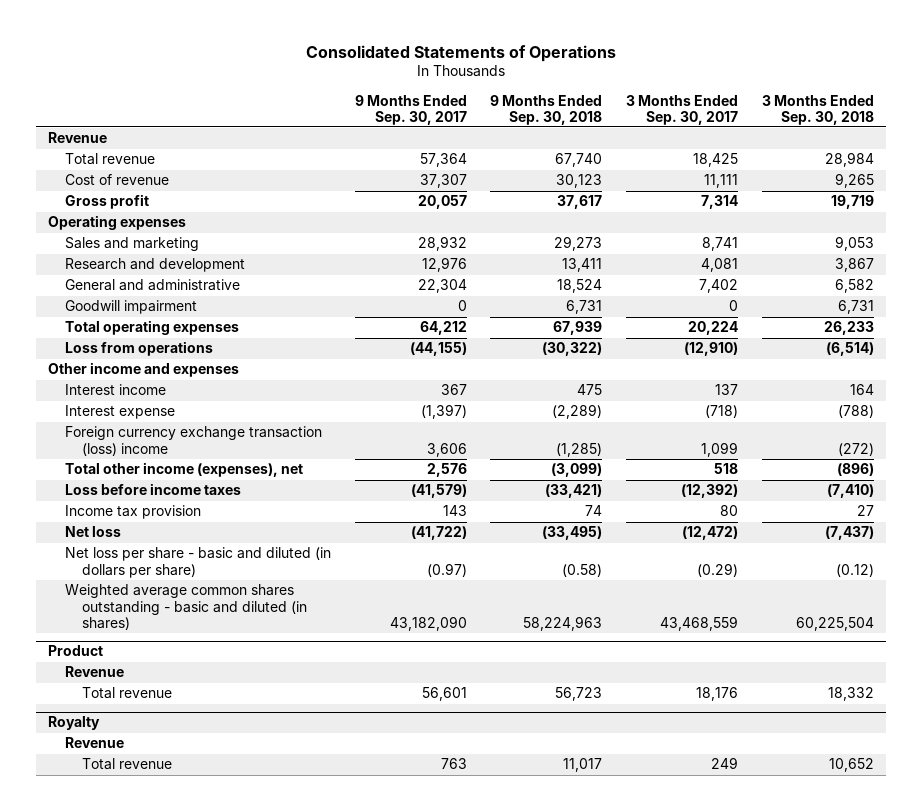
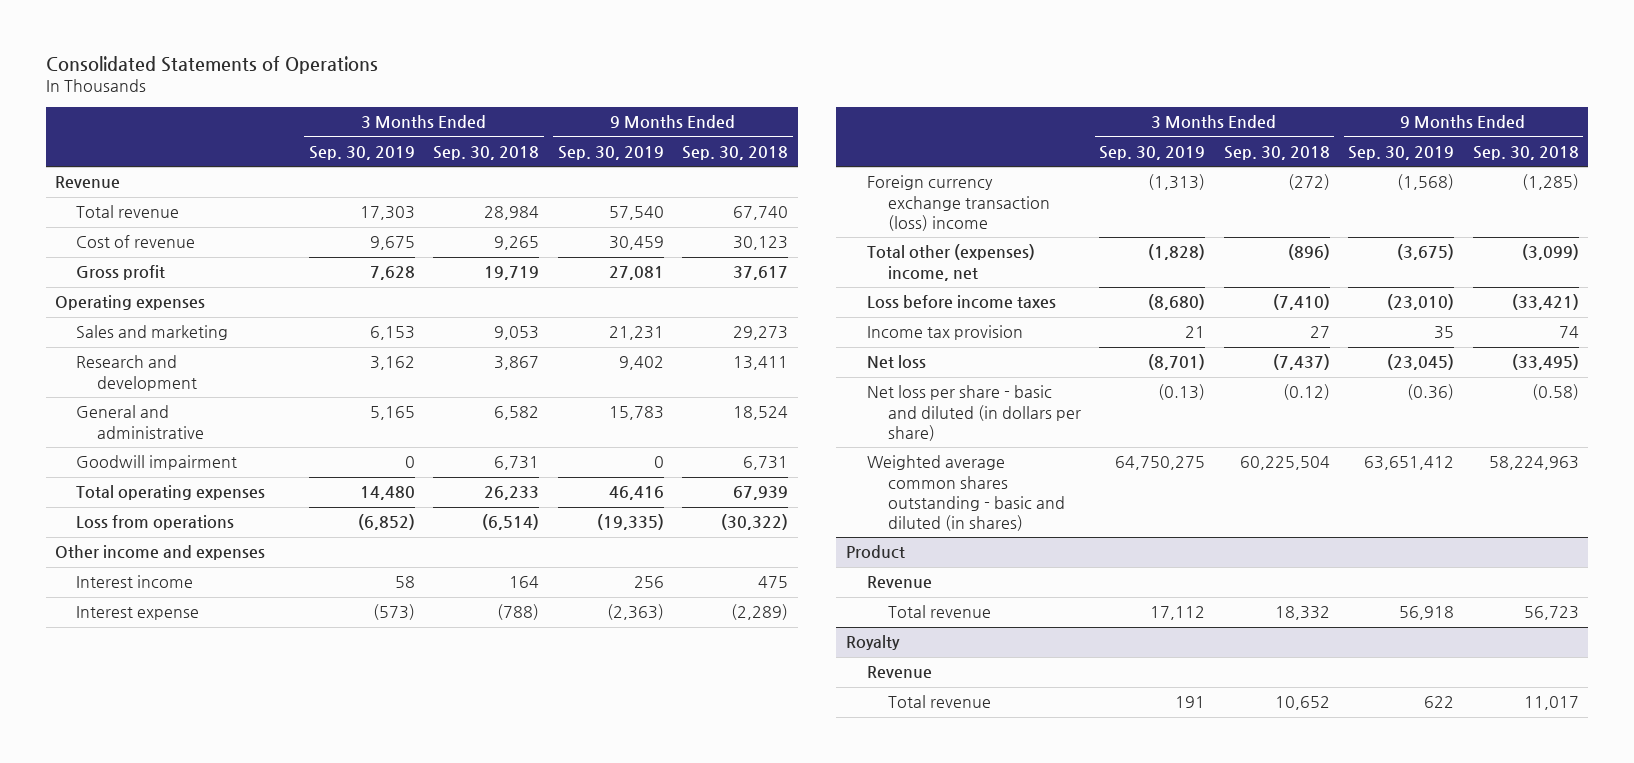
- | 9 Months Ended Sep. 30, 2017 | 9 Months Ended Sep. 30, 2018 | 3 Months Ended Sep. 30, 2017 | 3 Months Ended Sep. 30, 2018
+ | 3 Months Ended Sep. 30, 2019 | 3 Months Ended Sep. 30, 2018 | 9 Months Ended Sep. 30, 2019 | 9 Months Ended Sep. 30, 2018
- Total other income (expenses), net | 2,576 | (3,099) | 518 | (896)
+ Total other (expenses) income, net | (1,828) | (896) | (3,675) | (3,099)

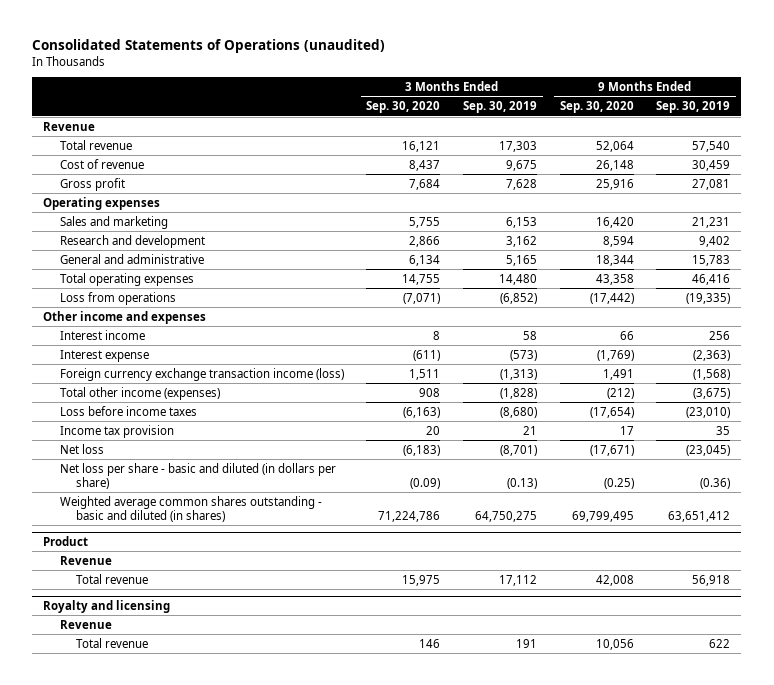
- Consolidated Statements of Operations
+ Consolidated Statements of Operations (unaudited)
- | 3 Months Ended Sep. 30, 2019 | 3 Months Ended Sep. 30, 2018 | 9 Months Ended Sep. 30, 2019 | 9 Months Ended Sep. 30, 2018
+ | 3 Months Ended Sep. 30, 2020 | 3 Months Ended Sep. 30, 2019 | 9 Months Ended Sep. 30, 2020 | 9 Months Ended Sep. 30, 2019
- Goodwill impairment | 0 | 6,731 | 0 | 6,731
- Foreign currency exchange transaction (loss) income | (1,313) | (272) | (1,568) | (1,285)
- Total other (expenses) income, net | (1,828) | (896) | (3,675) | (3,099)
+ Foreign currency exchange transaction income (loss) | 1,511 | (1,313) | 1,491 | (1,568)
+ Total other income (expenses) | 908 | (1,828) | (212) | (3,675)
- Royalty
+ Royalty and licensing

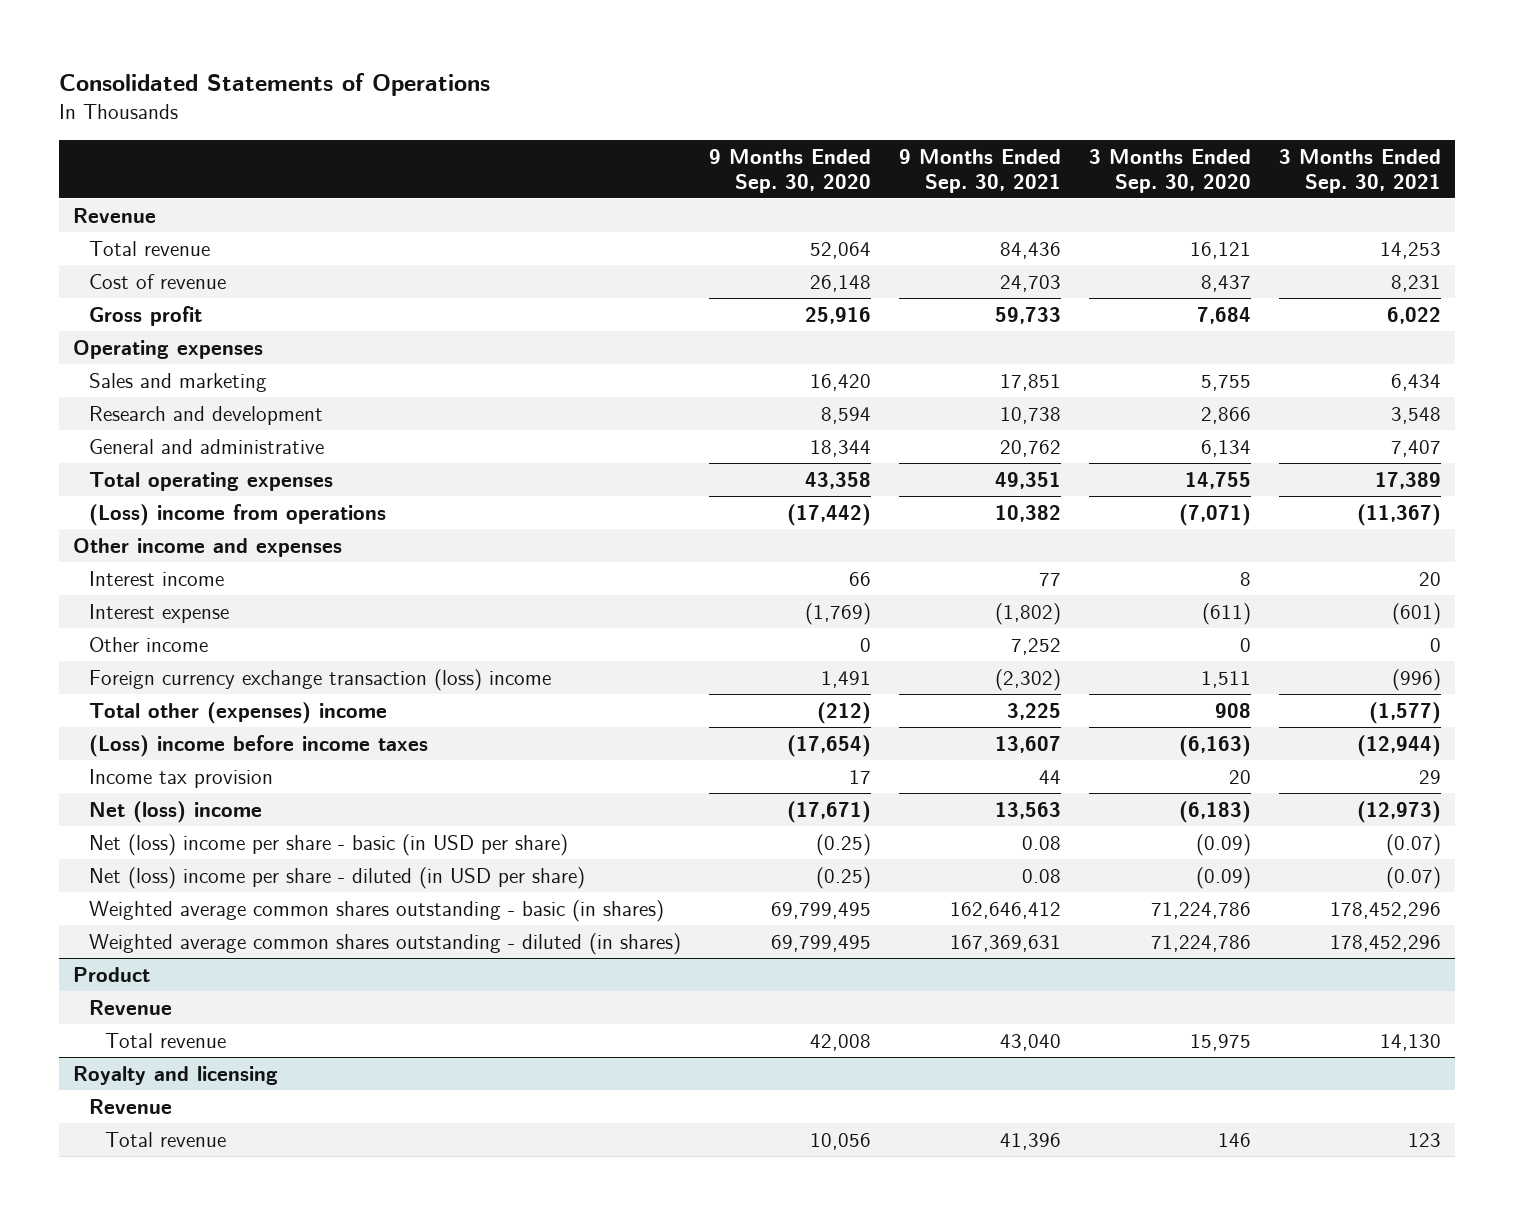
- Consolidated Statements of Operations (unaudited)
+ Consolidated Statements of Operations
- | 3 Months Ended Sep. 30, 2020 | 3 Months Ended Sep. 30, 2019 | 9 Months Ended Sep. 30, 2020 | 9 Months Ended Sep. 30, 2019
+ | 9 Months Ended Sep. 30, 2020 | 9 Months Ended Sep. 30, 2021 | 3 Months Ended Sep. 30, 2020 | 3 Months Ended Sep. 30, 2021
- Loss from operations | (7,071) | (6,852) | (17,442) | (19,335)
+ (Loss) income from operations | (17,442) | 10,382 | (7,071) | (11,367)
- Foreign currency exchange transaction income (loss) | 1,511 | (1,313) | 1,491 | (1,568)
- Total other income (expenses) | 908 | (1,828) | (212) | (3,675)
- Loss before income taxes | (6,163) | (8,680) | (17,654) | (23,010)
+ Other income | 0 | 7,252 | 0 | 0
+ Foreign currency exchange transaction (loss) income | 1,491 | (2,302) | 1,511 | (996)
+ Total other (expenses) income | (212) | 3,225 | 908 | (1,577)
+ (Loss) income before income taxes | (17,654) | 13,607 | (6,163) | (12,944)
- Net loss | (6,183) | (8,701) | (17,671) | (23,045)
- Net loss per share - basic and diluted (in dollars per share) | (0.09) | (0.13) | (0.25) | (0.36)
- Weighted average common shares outstanding - basic and diluted (in shares) | 71,224,786 | 64,750,275 | 69,799,495 | 63,651,412
+ Net (loss) income | (17,671) | 13,563 | (6,183) | (12,973)
+ Net (loss) income per share - basic (in USD per share) | (0.25) | 0.08 | (0.09) | (0.07)
+ Net (loss) income per share - diluted (in USD per share) | (0.25) | 0.08 | (0.09) | (0.07)
+ Weighted average common shares outstanding - basic (in shares) | 69,799,495 | 162,646,412 | 71,224,786 | 178,452,296
+ Weighted average common shares outstanding - diluted (in shares) | 69,799,495 | 167,369,631 | 71,224,786 | 178,452,296

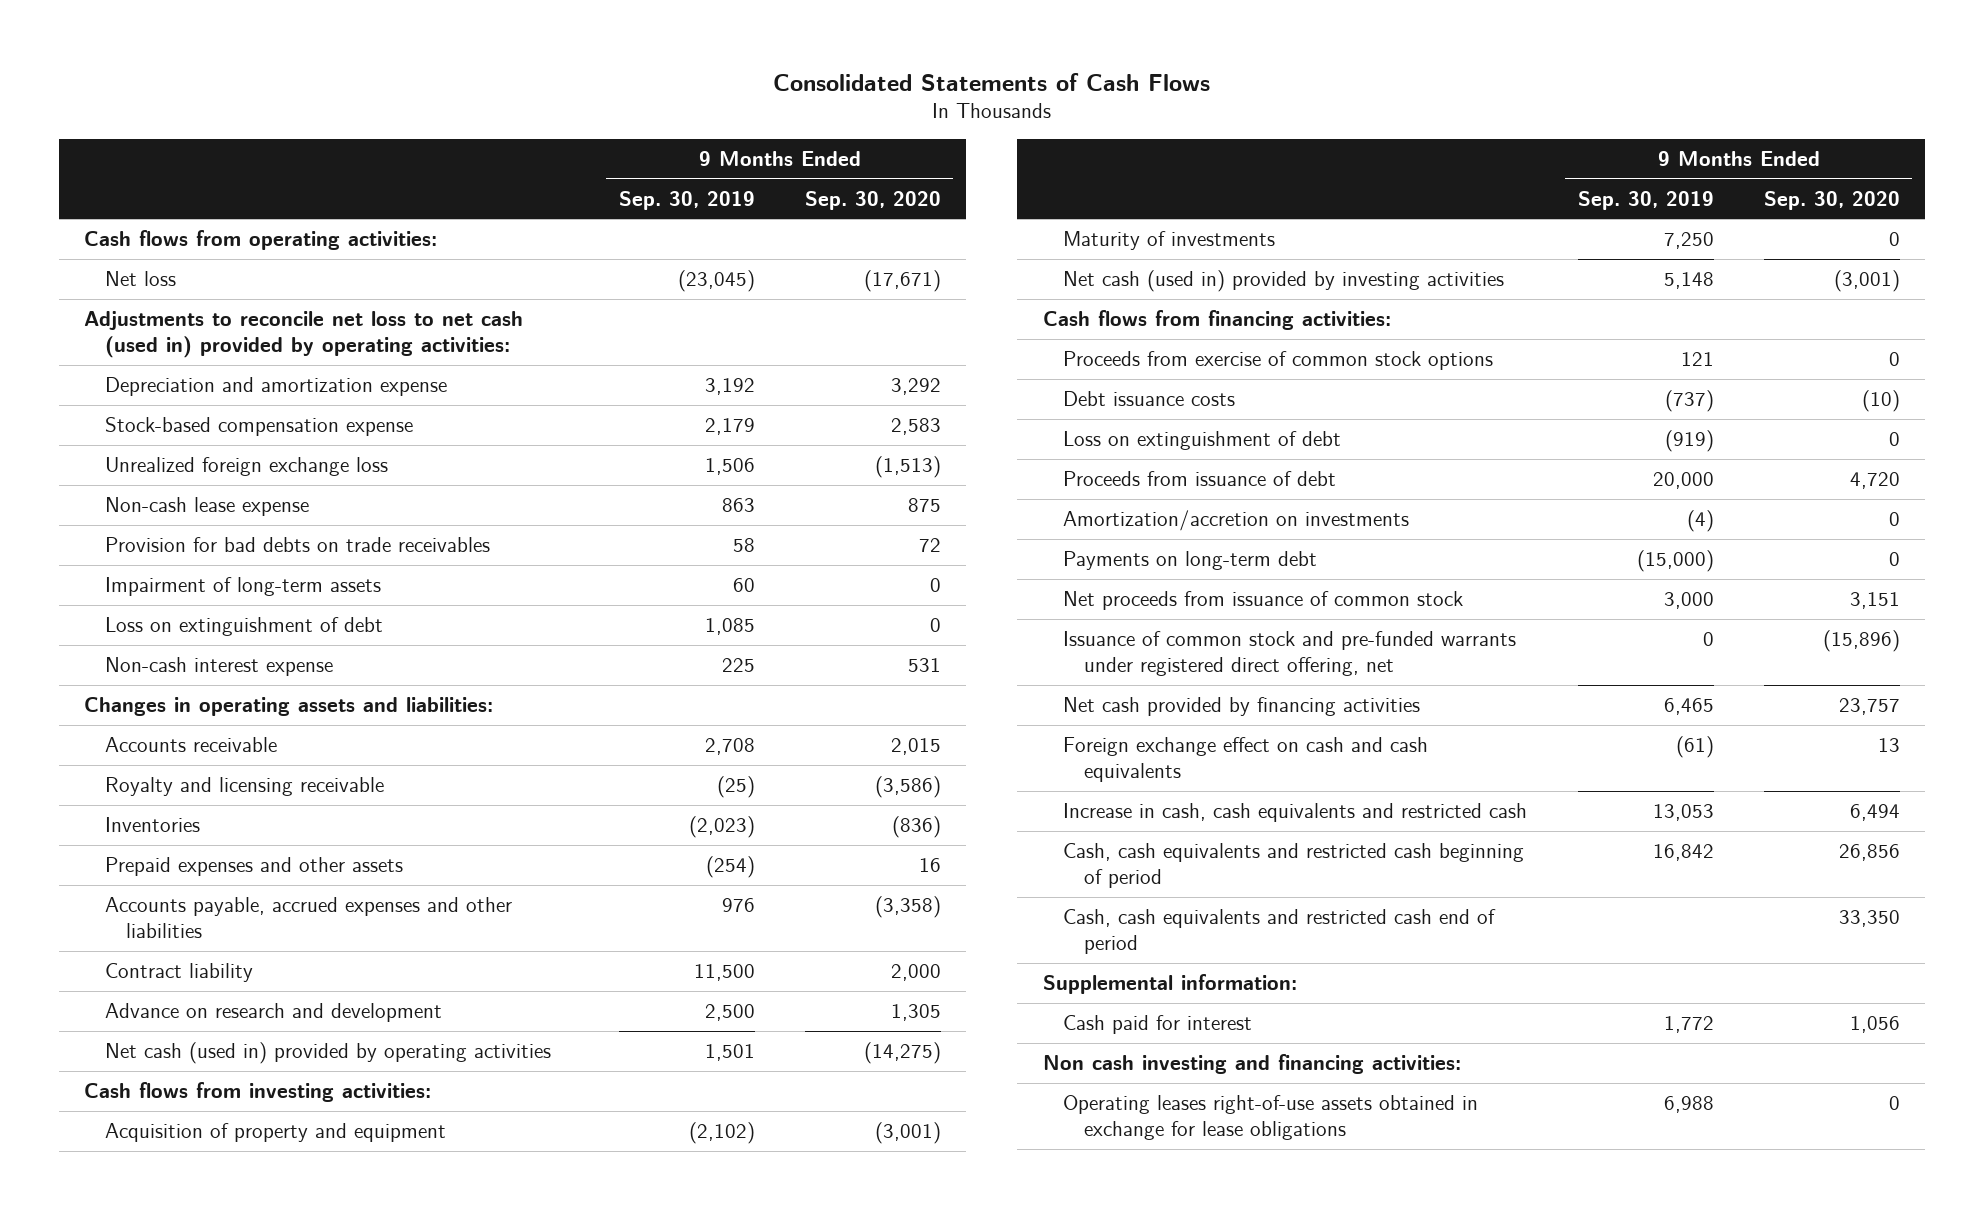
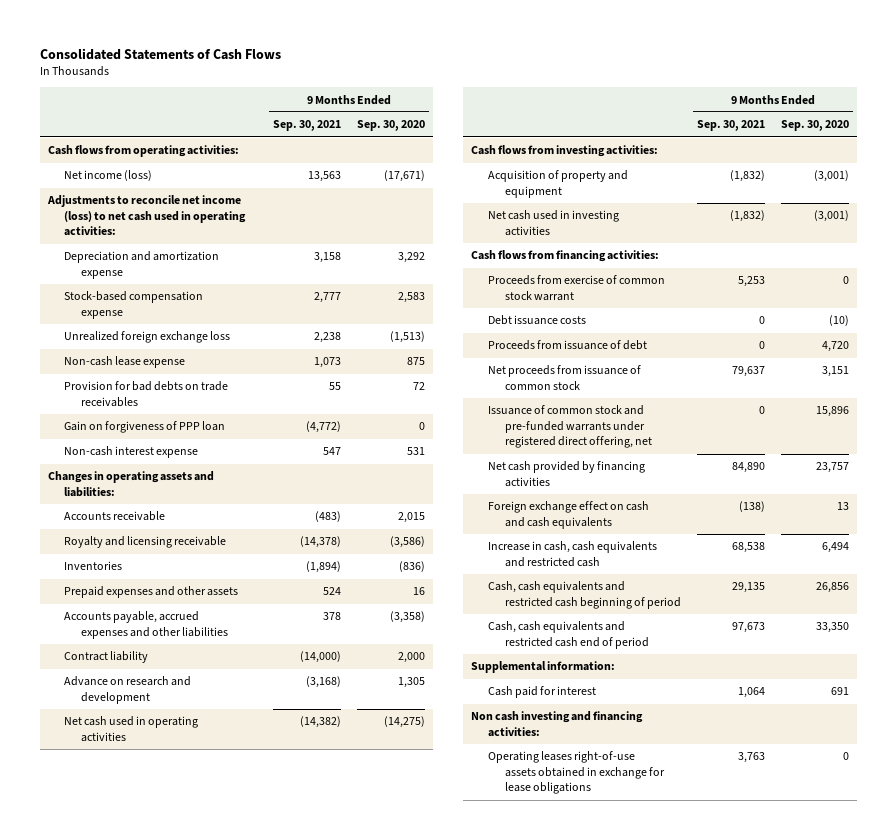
- | 9 Months Ended Sep. 30, 2019 | 9 Months Ended Sep. 30, 2020
+ | 9 Months Ended Sep. 30, 2021 | 9 Months Ended Sep. 30, 2020
- Net loss | (23,045) | (17,671)
- Adjustments to reconcile net loss to net cash (used in) provided by operating activities:
+ Net income (loss) | 13,563 | (17,671)
+ Adjustments to reconcile net income (loss) to net cash used in operating activities:
- Impairment of long-term assets | 60 | 0
- Loss on extinguishment of debt | 1,085 | 0
+ Gain on forgiveness of PPP loan | (4,772) | 0
- Net cash (used in) provided by operating activities | 1,501 | (14,275)
+ Net cash used in operating activities | (14,382) | (14,275)
- Maturity of investments | 7,250 | 0
- Net cash (used in) provided by investing activities | 5,148 | (3,001)
+ Net cash used in investing activities | (1,832) | (3,001)
- Proceeds from exercise of common stock options | 121 | 0
+ Proceeds from exercise of common stock warrant | 5,253 | 0
- Loss on extinguishment of debt | (919) | 0
- Amortization/accretion on investments | (4) | 0
- Payments on long-term debt | (15,000) | 0
- Issuance of common stock and pre-funded warrants under registered direct offering, net | 0 | (15,896)
+ Issuance of common stock and pre-funded warrants under registered direct offering, net | 0 | 15,896
- Cash paid for interest | 1,772 | 1,056
+ Cash paid for interest | 1,064 | 691

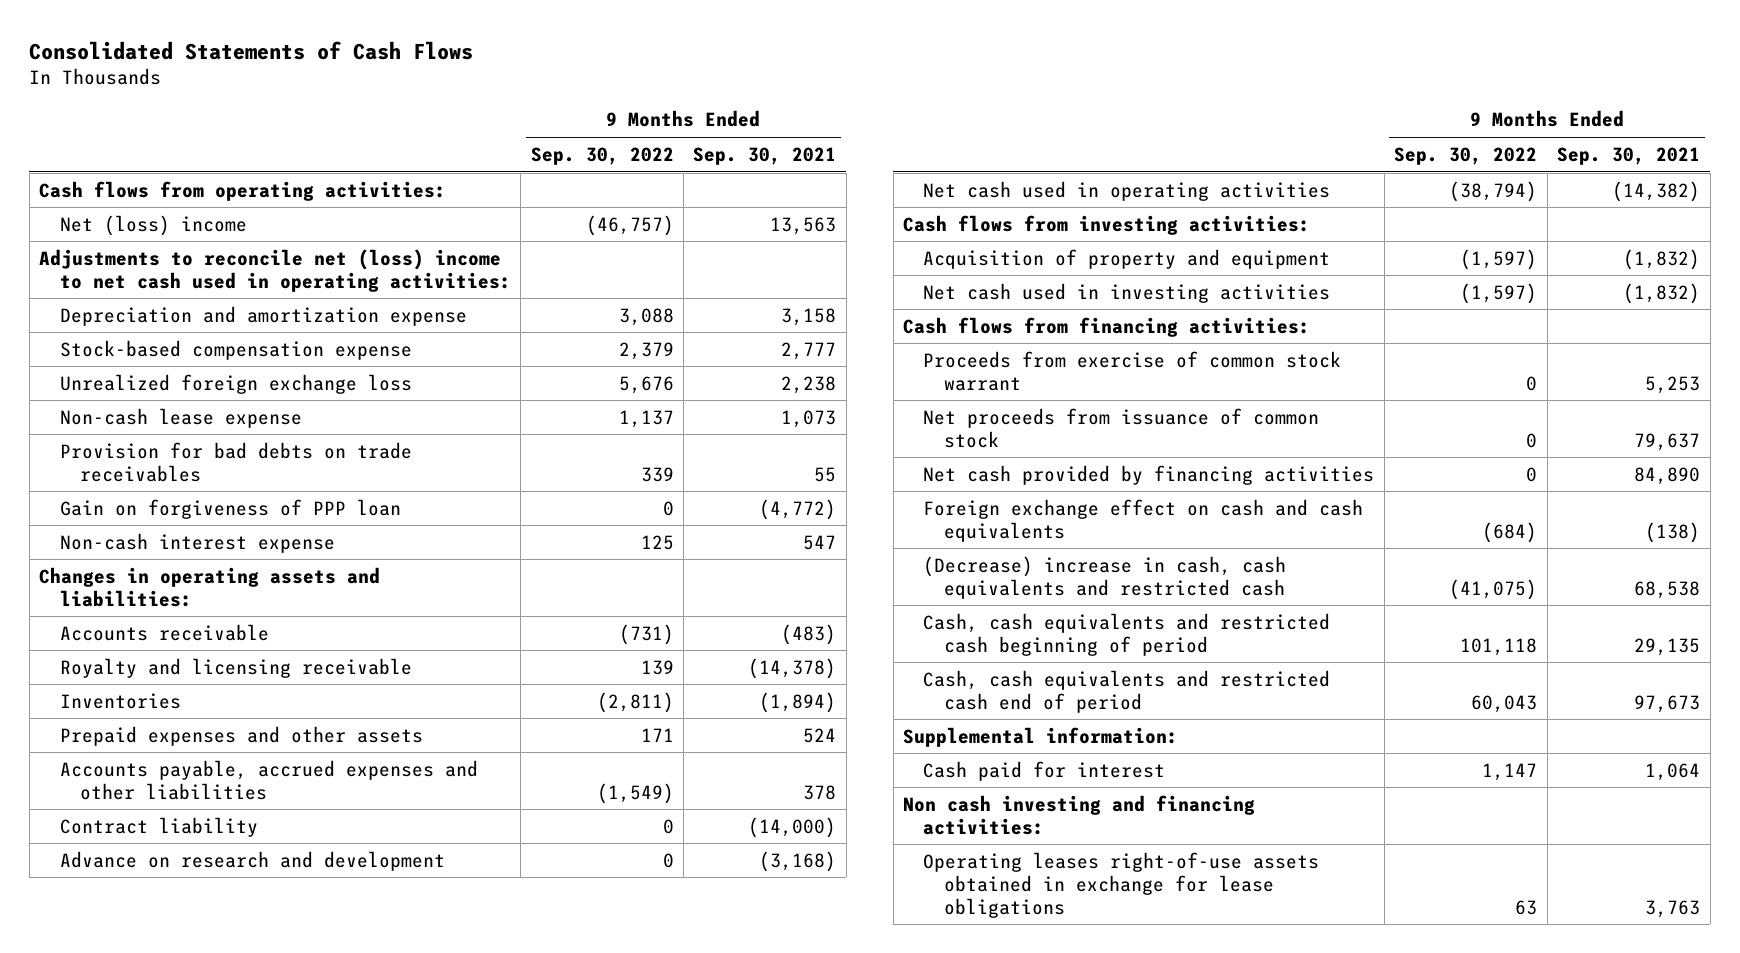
- | 9 Months Ended Sep. 30, 2021 | 9 Months Ended Sep. 30, 2020
+ | 9 Months Ended Sep. 30, 2022 | 9 Months Ended Sep. 30, 2021
- Net income (loss) | 13,563 | (17,671)
- Adjustments to reconcile net income (loss) to net cash used in operating activities:
+ Net (loss) income | (46,757) | 13,563
+ Adjustments to reconcile net (loss) income to net cash used in operating activities:
- Debt issuance costs | 0 | (10)
- Proceeds from issuance of debt | 0 | 4,720
- Issuance of common stock and pre-funded warrants under registered direct offering, net | 0 | 15,896
- Increase in cash, cash equivalents and restricted cash | 68,538 | 6,494
+ (Decrease) increase in cash, cash equivalents and restricted cash | (41,075) | 68,538

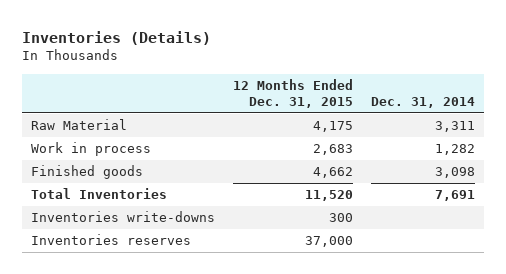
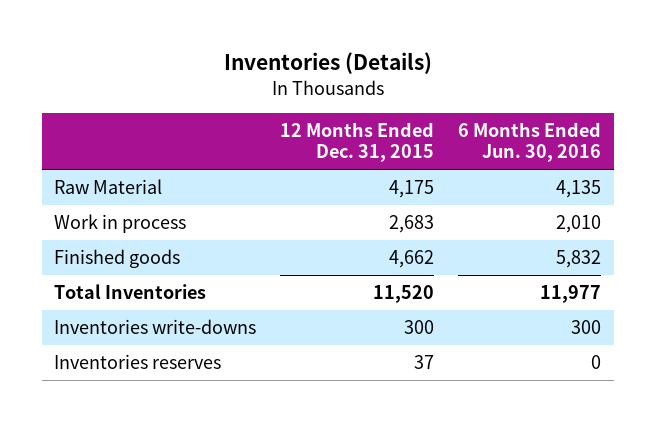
- | 12 Months Ended Dec. 31, 2015 | Dec. 31, 2014
+ | 12 Months Ended Dec. 31, 2015 | 6 Months Ended Jun. 30, 2016
- Inventories reserves | 37,000 |
+ Inventories reserves | 37 | 0

